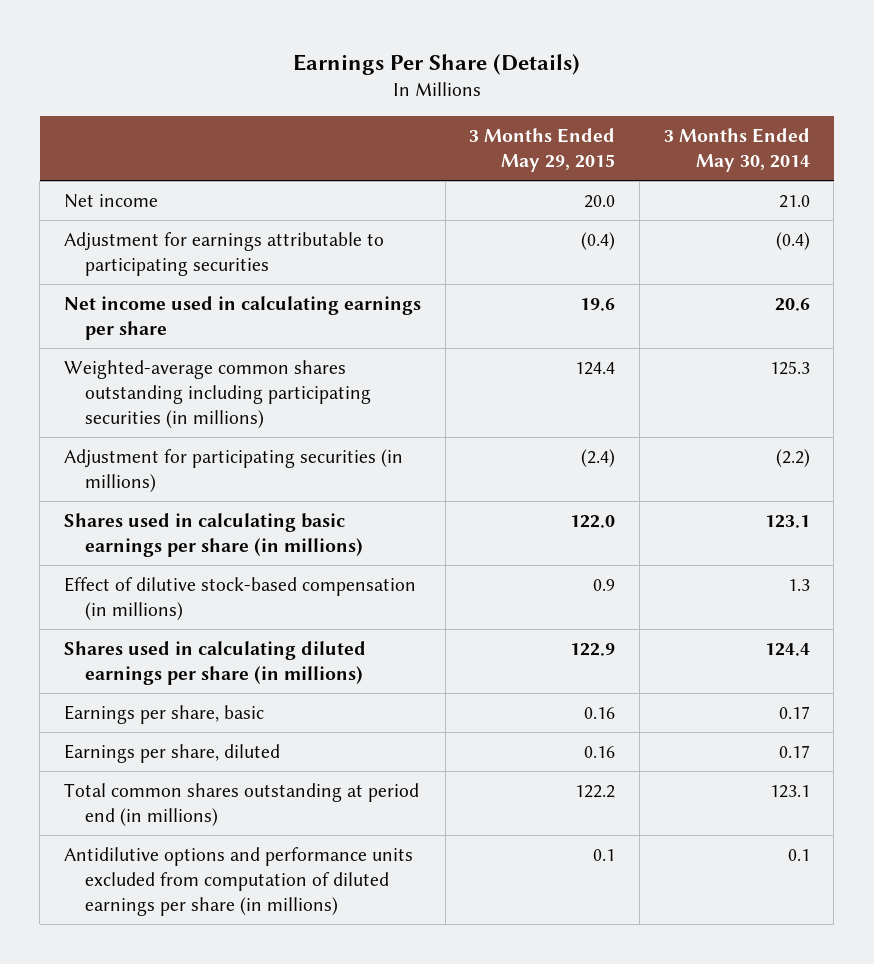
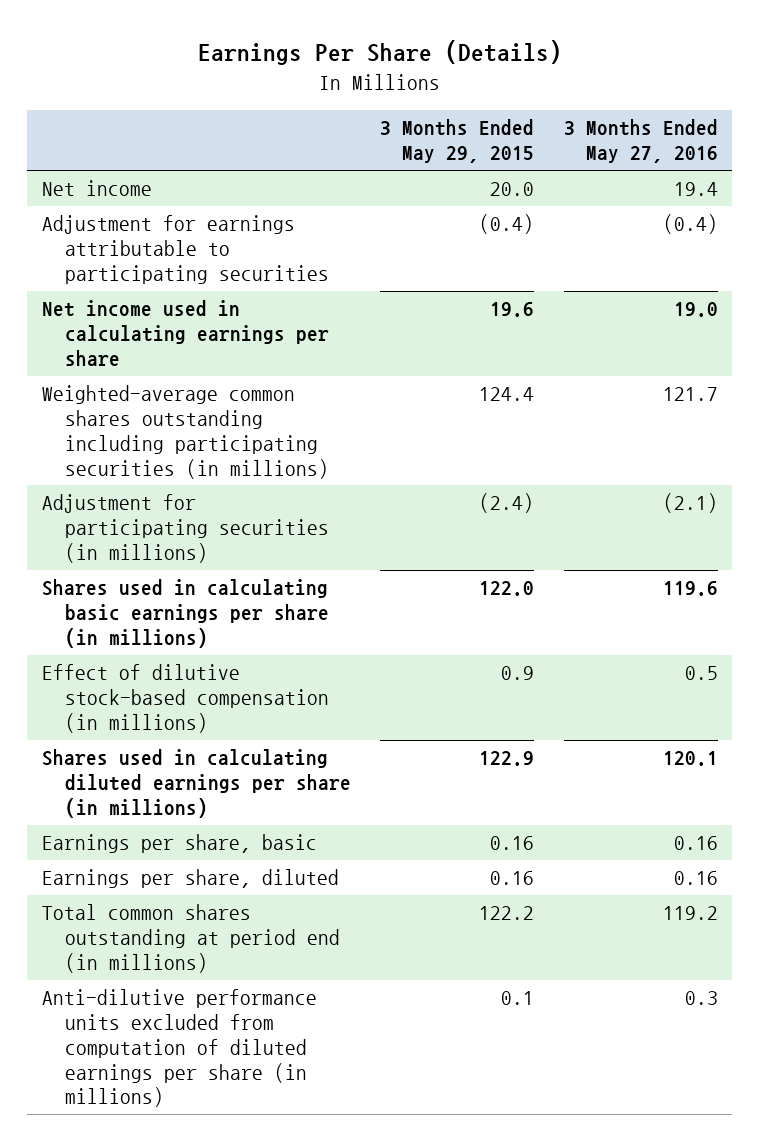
- | 3 Months Ended May 29, 2015 | 3 Months Ended May 30, 2014
+ | 3 Months Ended May 29, 2015 | 3 Months Ended May 27, 2016
- Antidilutive options and performance units excluded from computation of diluted earnings per share (in millions) | 0.1 | 0.1
+ Anti-dilutive performance units excluded from computation of diluted earnings per share (in millions) | 0.1 | 0.3

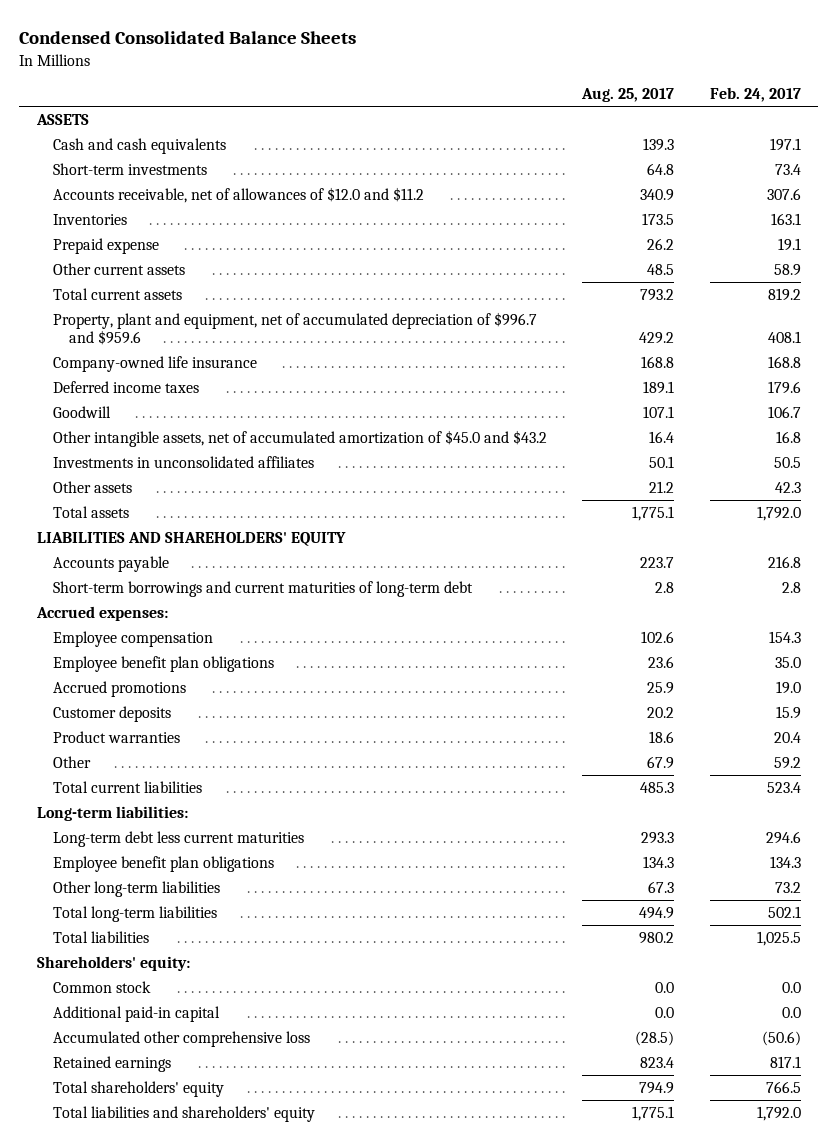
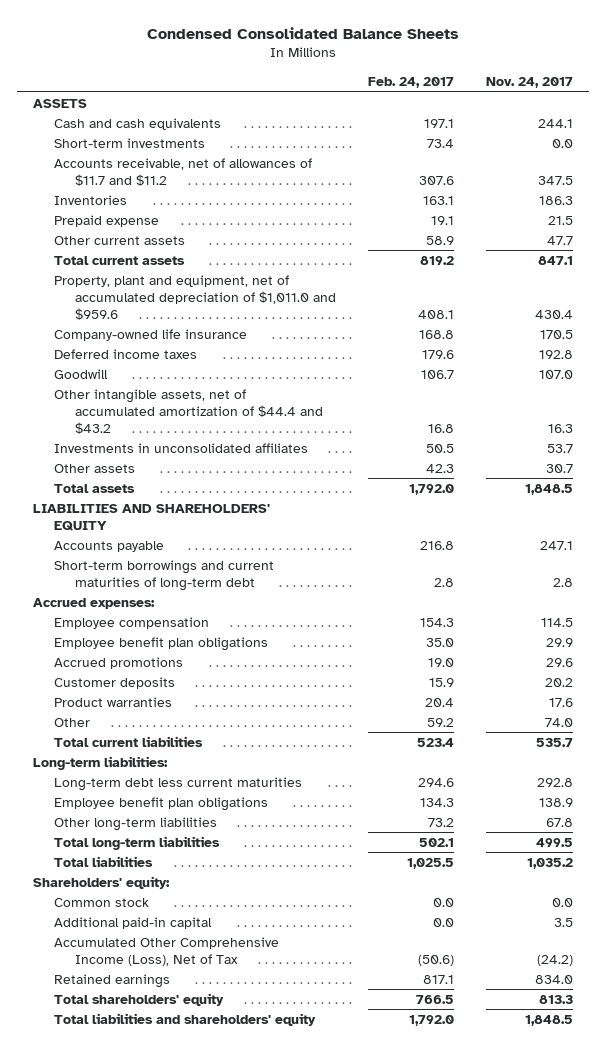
- | Aug. 25, 2017 | Feb. 24, 2017
+ | Feb. 24, 2017 | Nov. 24, 2017
- Accounts receivable, net of allowances of $12.0 and $11.2 | 340.9 | 307.6
+ Accounts receivable, net of allowances of $11.7 and $11.2 | 307.6 | 347.5
- Property, plant and equipment, net of accumulated depreciation of $996.7 and $959.6 | 429.2 | 408.1
+ Property, plant and equipment, net of accumulated depreciation of $1,011.0 and $959.6 | 408.1 | 430.4
- Other intangible assets, net of accumulated amortization of $45.0 and $43.2 | 16.4 | 16.8
+ Other intangible assets, net of accumulated amortization of $44.4 and $43.2 | 16.8 | 16.3
- Accumulated other comprehensive loss | (28.5) | (50.6)
+ Accumulated Other Comprehensive Income (Loss), Net of Tax | (50.6) | (24.2)

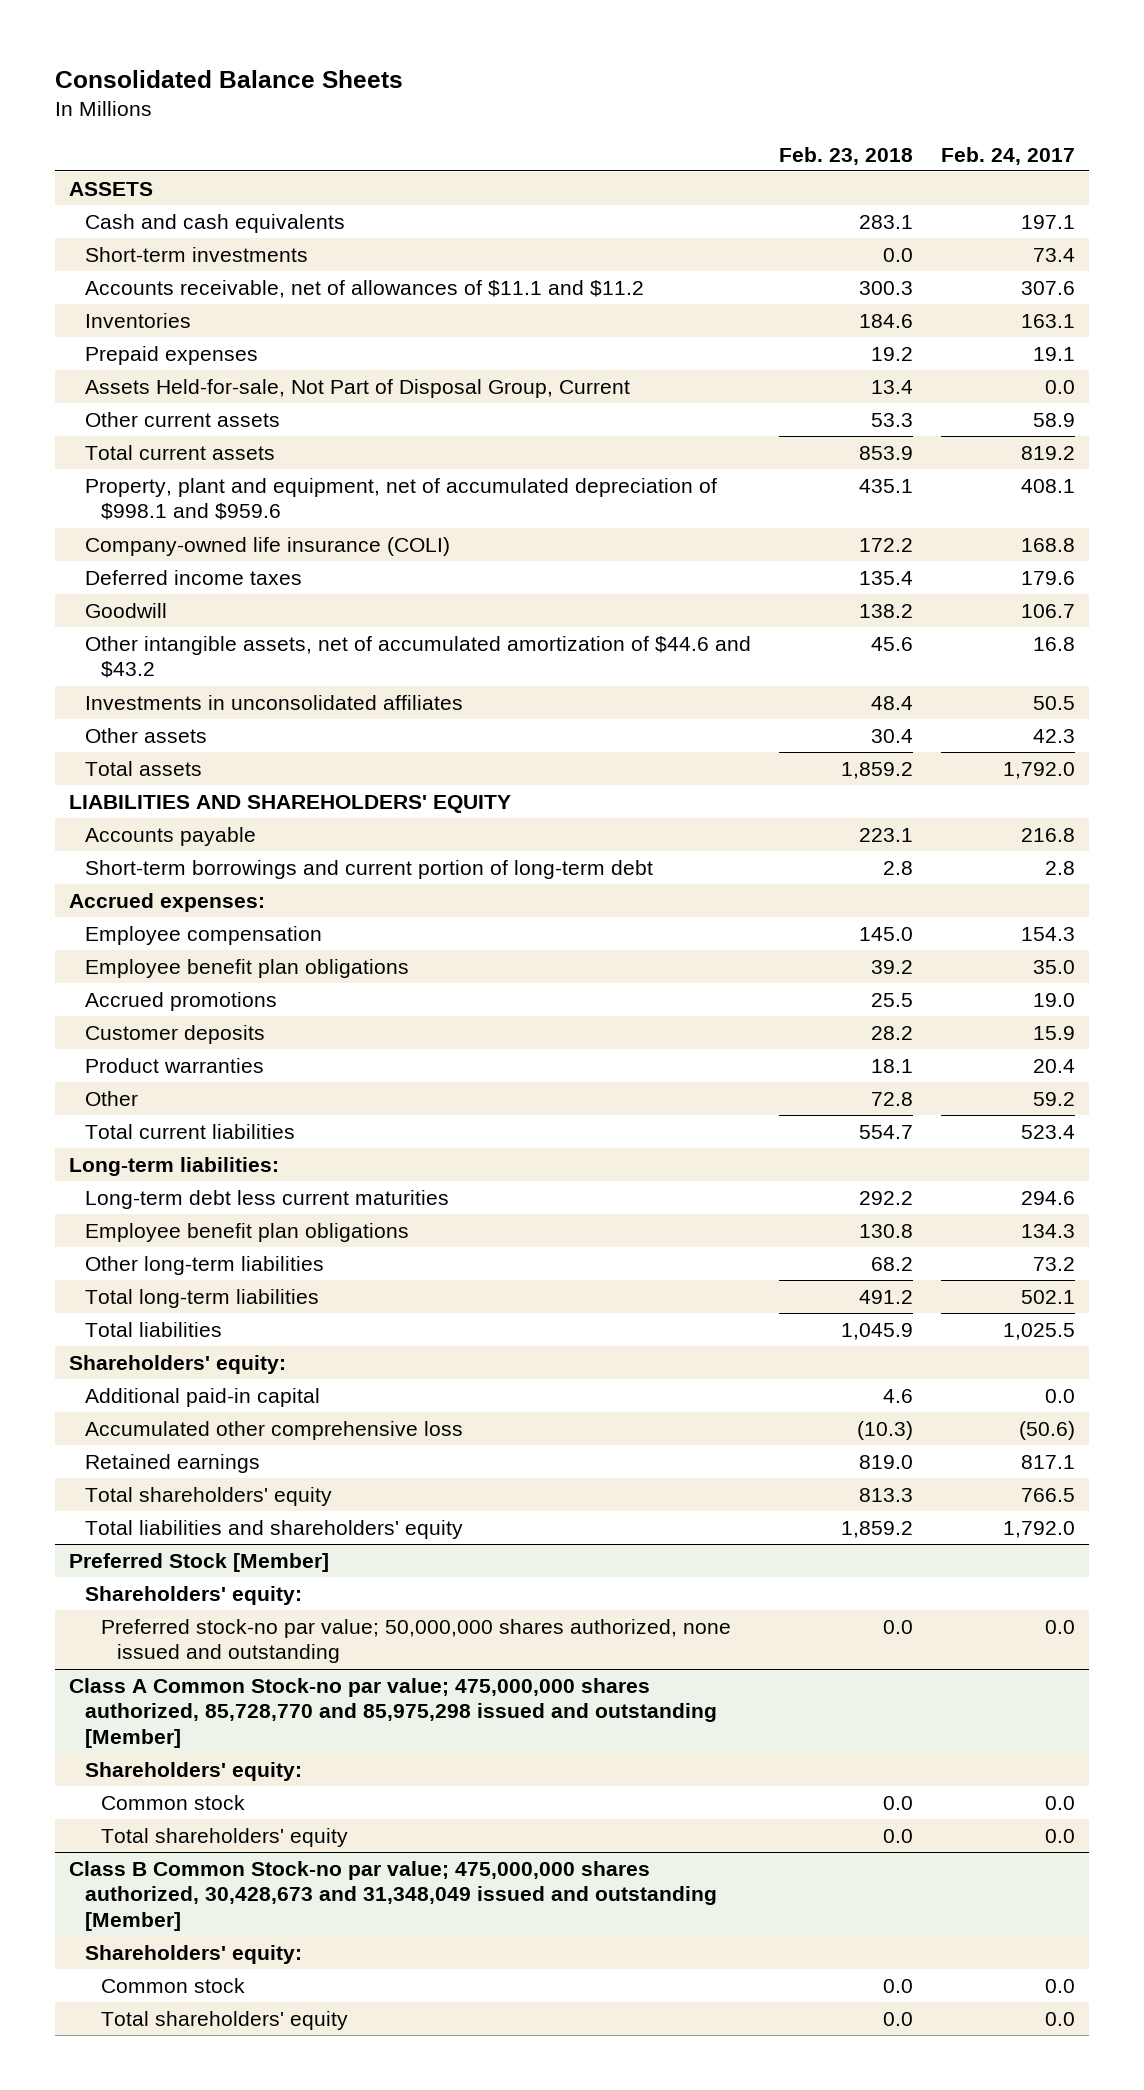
- Condensed Consolidated Balance Sheets
+ Consolidated Balance Sheets
- | Feb. 24, 2017 | Nov. 24, 2017
+ | Feb. 23, 2018 | Feb. 24, 2017
- Accounts receivable, net of allowances of $11.7 and $11.2 | 307.6 | 347.5
+ Accounts receivable, net of allowances of $11.1 and $11.2 | 300.3 | 307.6
- Prepaid expense | 19.1 | 21.5
+ Prepaid expenses | 19.2 | 19.1
+ Assets Held-for-sale, Not Part of Disposal Group, Current | 13.4 | 0.0
- Property, plant and equipment, net of accumulated depreciation of $1,011.0 and $959.6 | 408.1 | 430.4
- Company-owned life insurance | 168.8 | 170.5
+ Property, plant and equipment, net of accumulated depreciation of $998.1 and $959.6 | 435.1 | 408.1
+ Company-owned life insurance (COLI) | 172.2 | 168.8
- Other intangible assets, net of accumulated amortization of $44.4 and $43.2 | 16.8 | 16.3
+ Other intangible assets, net of accumulated amortization of $44.6 and $43.2 | 45.6 | 16.8
- Short-term borrowings and current maturities of long-term debt | 2.8 | 2.8
+ Short-term borrowings and current portion of long-term debt | 2.8 | 2.8
- Common stock | 0.0 | 0.0
- Accumulated Other Comprehensive Income (Loss), Net of Tax | (50.6) | (24.2)
+ Accumulated other comprehensive loss | (10.3) | (50.6)
+ Preferred Stock [Member]
+ Shareholders' equity:
+ Preferred stock-no par value; 50,000,000 shares authorized, none issued and outstanding | 0.0 | 0.0
+ Class A Common Stock-no par value; 475,000,000 shares authorized, 85,728,770 and 85,975,298 issued and outstanding [Member]
+ Shareholders' equity:
+ Common stock | 0.0 | 0.0
+ Total shareholders' equity | 0.0 | 0.0
+ Class B Common Stock-no par value; 475,000,000 shares authorized, 30,428,673 and 31,348,049 issued and outstanding [Member]
+ Shareholders' equity:
+ Common stock | 0.0 | 0.0
+ Total shareholders' equity | 0.0 | 0.0

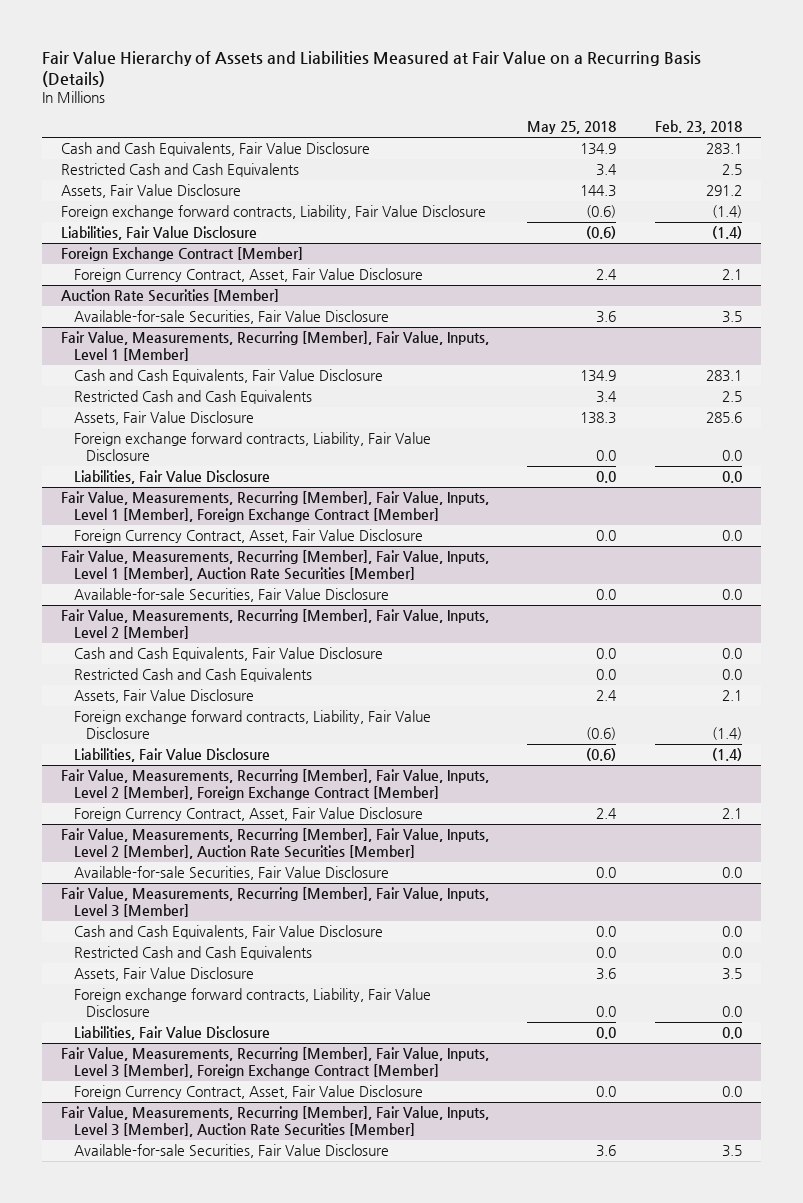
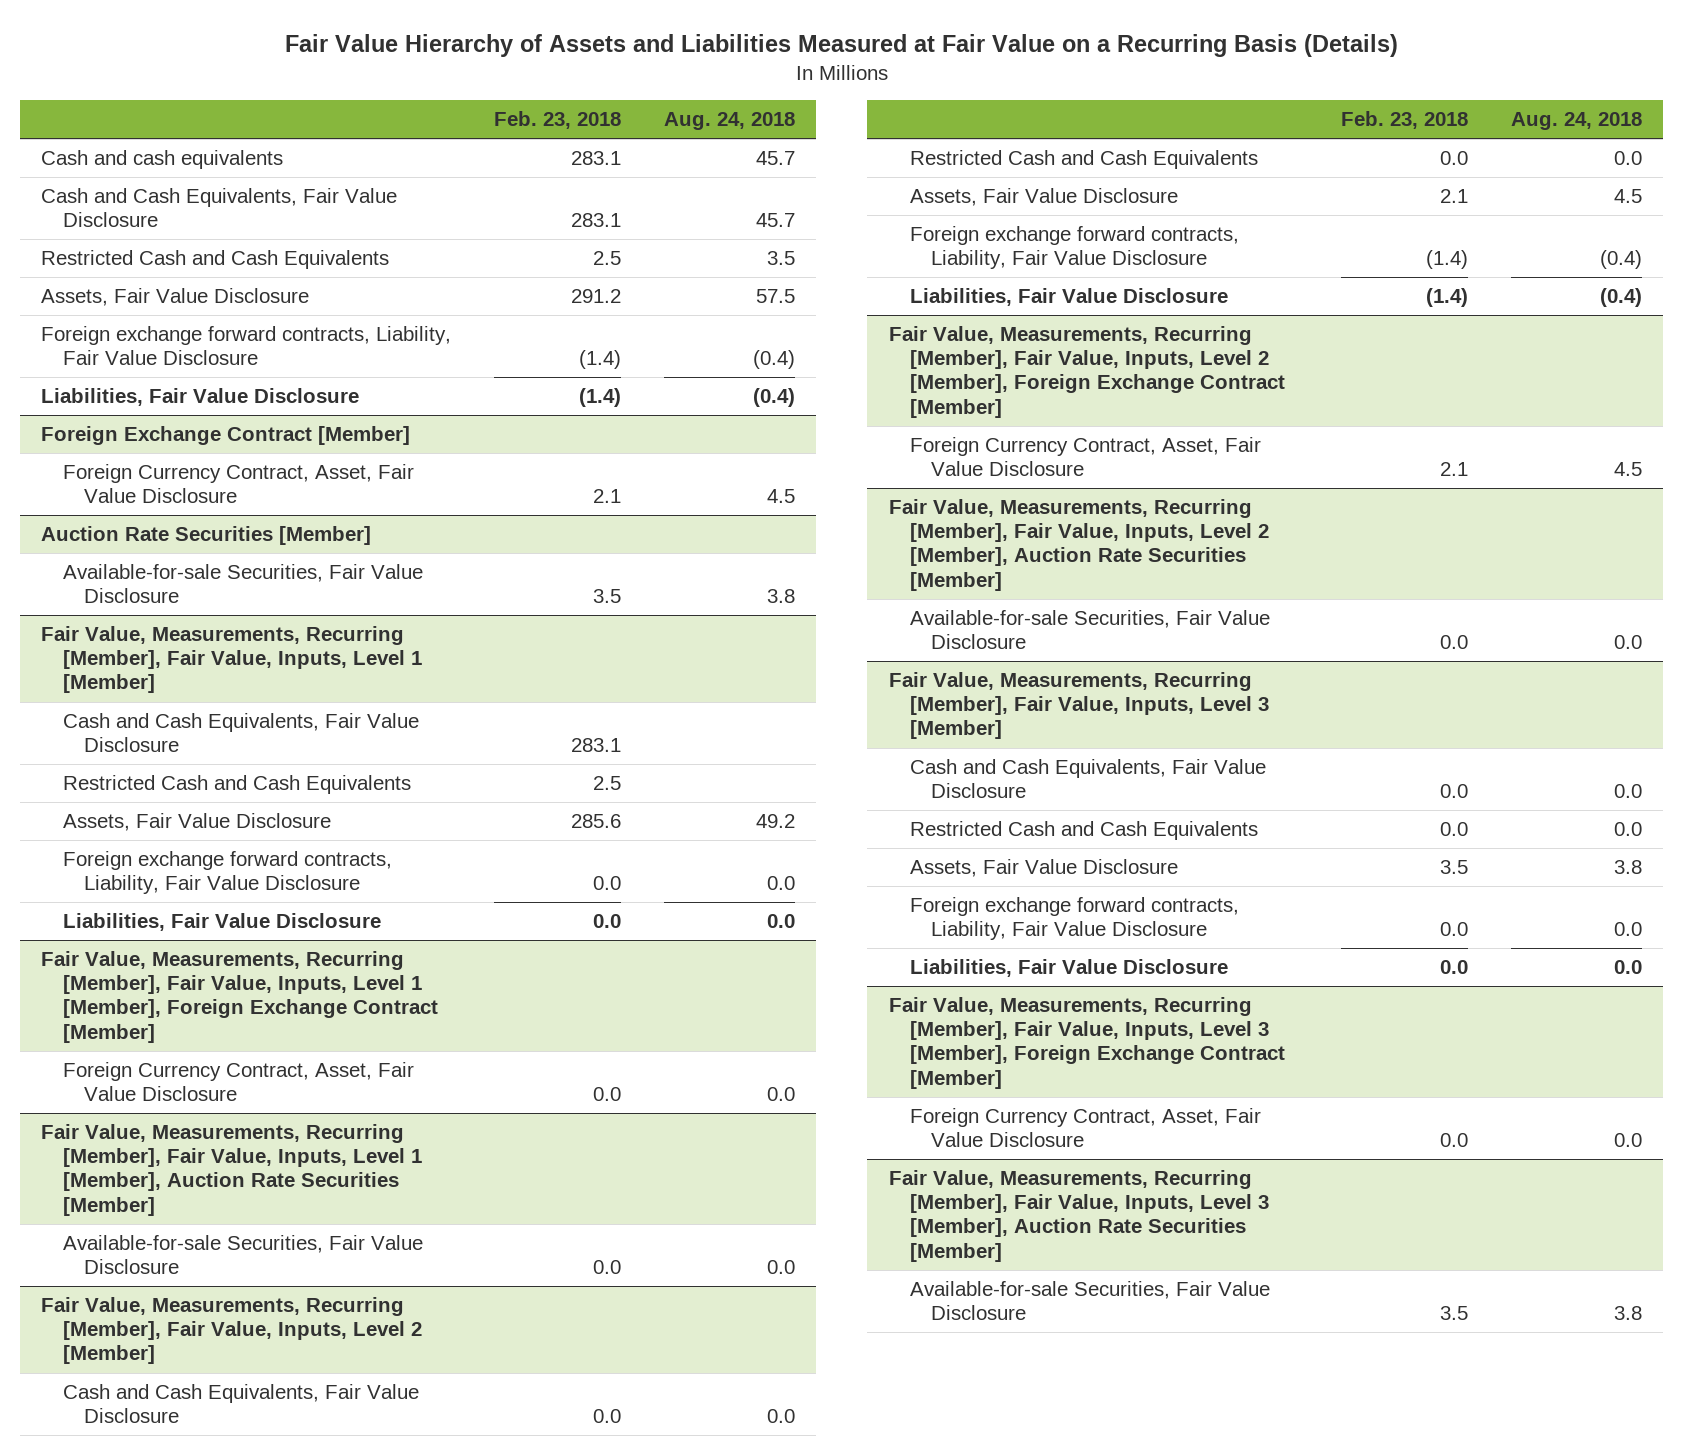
- | May 25, 2018 | Feb. 23, 2018
+ | Feb. 23, 2018 | Aug. 24, 2018
+ Cash and cash equivalents | 283.1 | 45.7

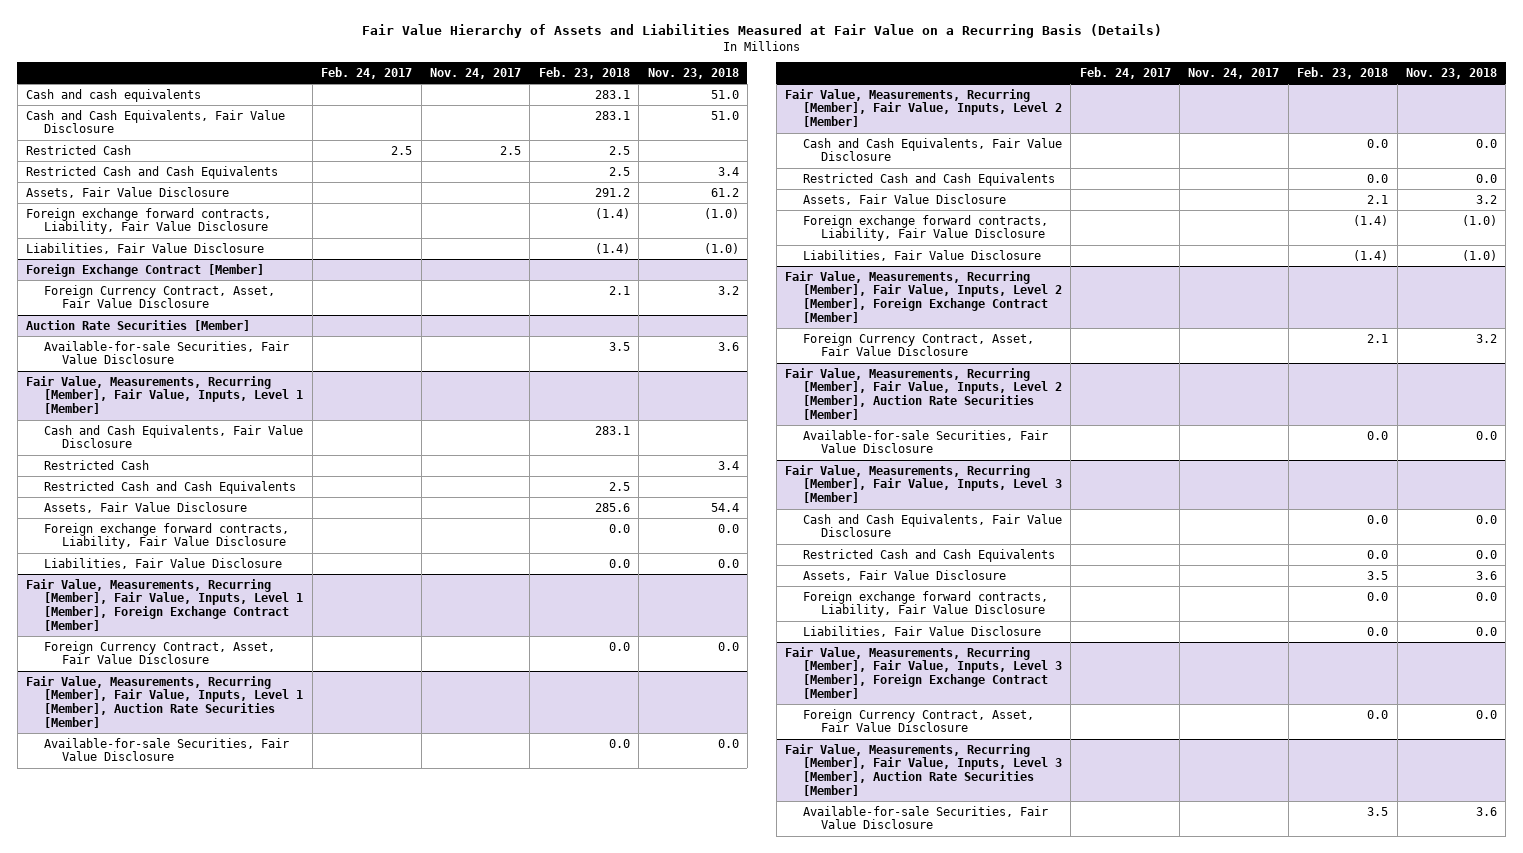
- | Feb. 23, 2018 | Aug. 24, 2018
+ | Feb. 24, 2017 | Nov. 24, 2017 | Feb. 23, 2018 | Nov. 23, 2018
+ Restricted Cash | 2.5 | 2.5 | 2.5 |
@ Fair Value, Measurements, Recurring [Member], Fair Value, Inputs, Level 1 [Member]
+ Restricted Cash | | | | 3.4

